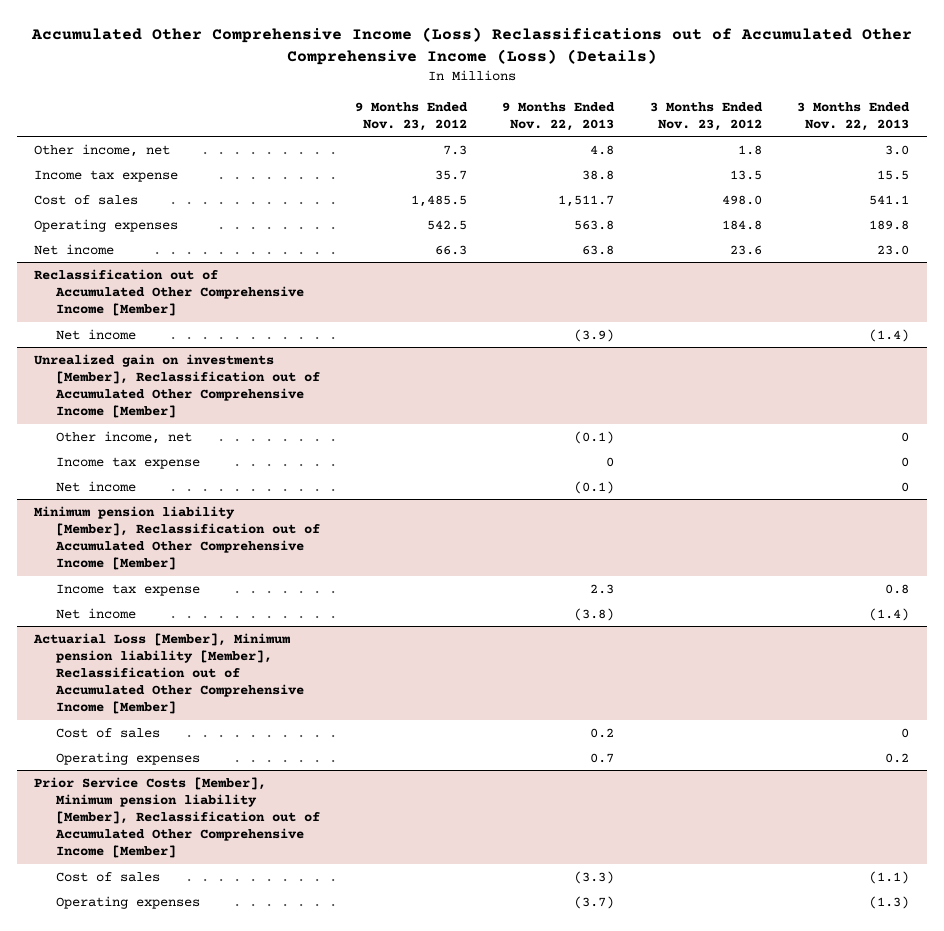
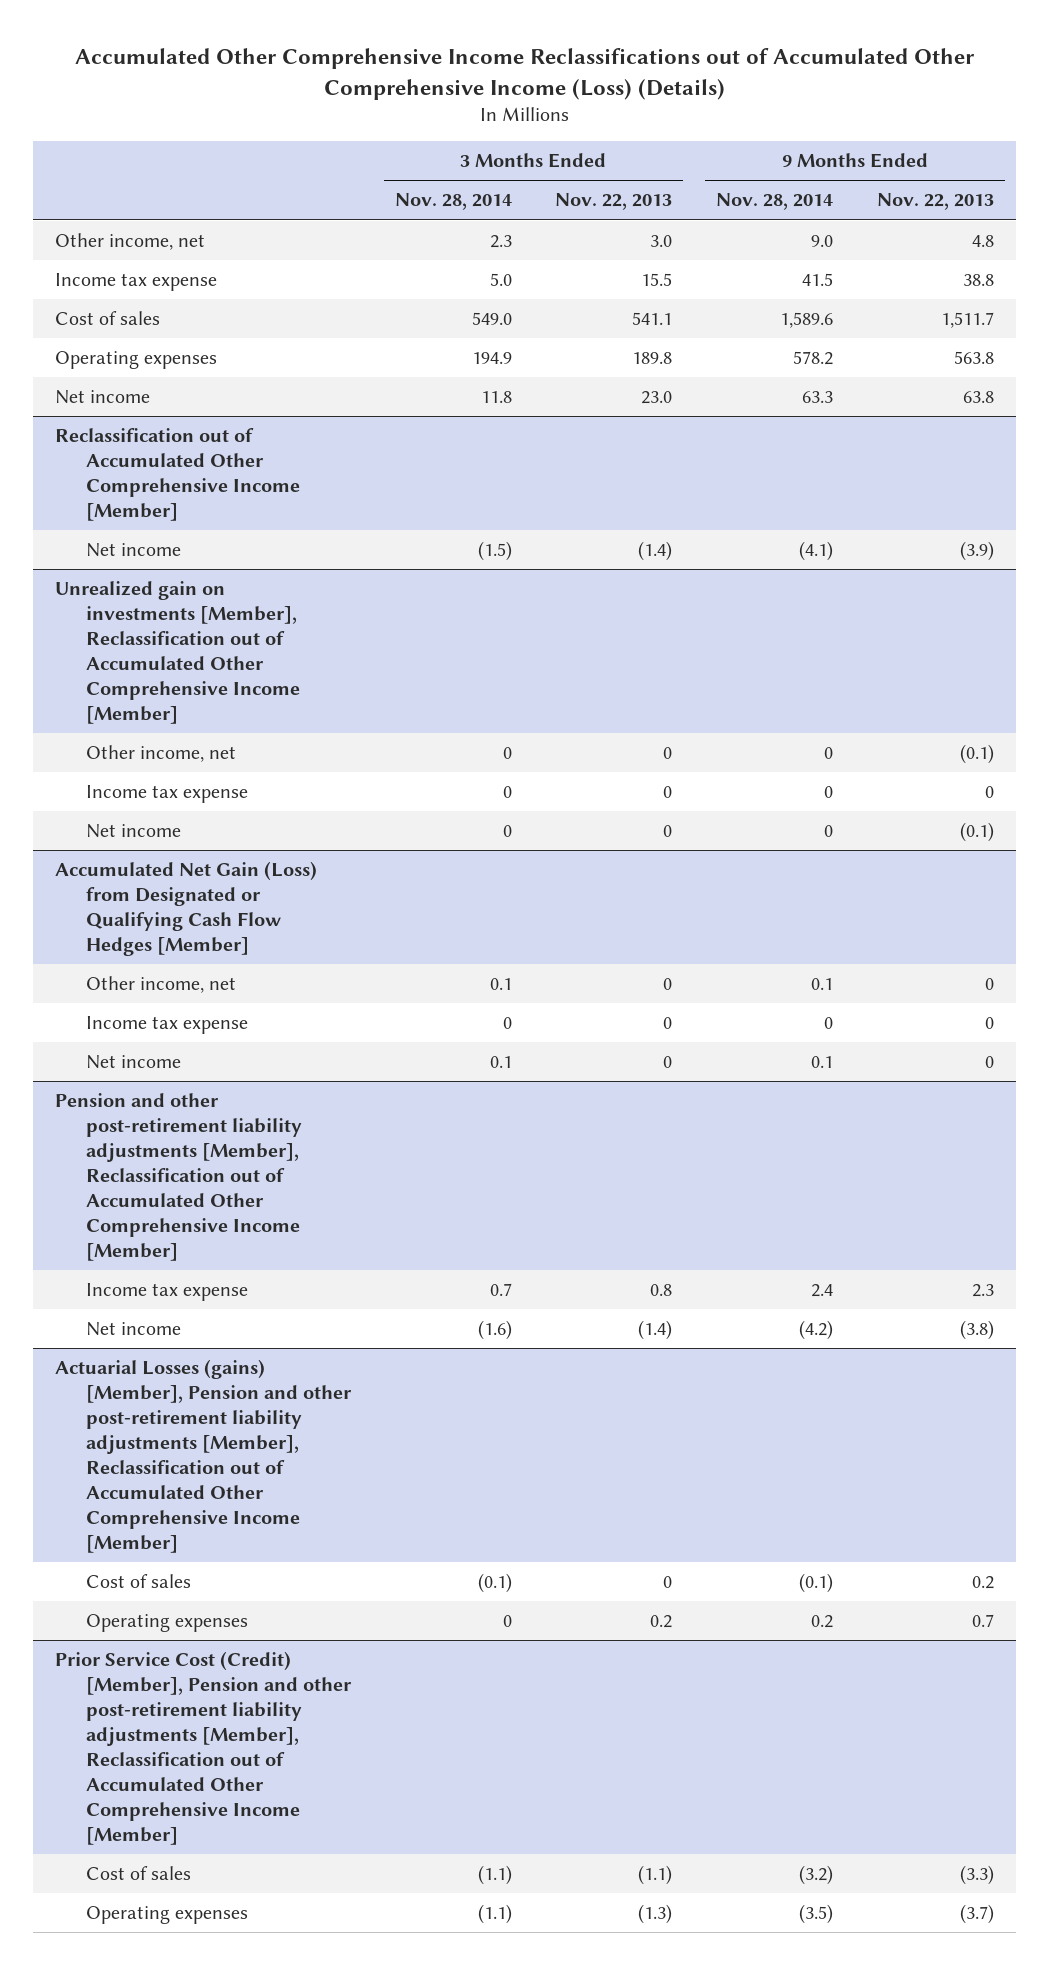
- Accumulated Other Comprehensive Income (Loss) Reclassifications out of Accumulated Other Comprehensive Income (Loss) (Details)
+ Accumulated Other Comprehensive Income Reclassifications out of Accumulated Other Comprehensive Income (Loss) (Details)
- | 9 Months Ended Nov. 23, 2012 | 9 Months Ended Nov. 22, 2013 | 3 Months Ended Nov. 23, 2012 | 3 Months Ended Nov. 22, 2013
+ | 3 Months Ended Nov. 28, 2014 | 3 Months Ended Nov. 22, 2013 | 9 Months Ended Nov. 28, 2014 | 9 Months Ended Nov. 22, 2013
- Minimum pension liability [Member], Reclassification out of Accumulated Other Comprehensive Income [Member]
+ Accumulated Net Gain (Loss) from Designated or Qualifying Cash Flow Hedges [Member]
+ Other income, net | 0.1 | 0 | 0.1 | 0
+ Income tax expense | 0 | 0 | 0 | 0
+ Net income | 0.1 | 0 | 0.1 | 0
+ Pension and other post-retirement liability adjustments [Member], Reclassification out of Accumulated Other Comprehensive Income [Member]
- Actuarial Loss [Member], Minimum pension liability [Member], Reclassification out of Accumulated Other Comprehensive Income [Member]
+ Actuarial Losses (gains) [Member], Pension and other post-retirement liability adjustments [Member], Reclassification out of Accumulated Other Comprehensive Income [Member]
- Prior Service Costs [Member], Minimum pension liability [Member], Reclassification out of Accumulated Other Comprehensive Income [Member]
+ Prior Service Cost (Credit) [Member], Pension and other post-retirement liability adjustments [Member], Reclassification out of Accumulated Other Comprehensive Income [Member]

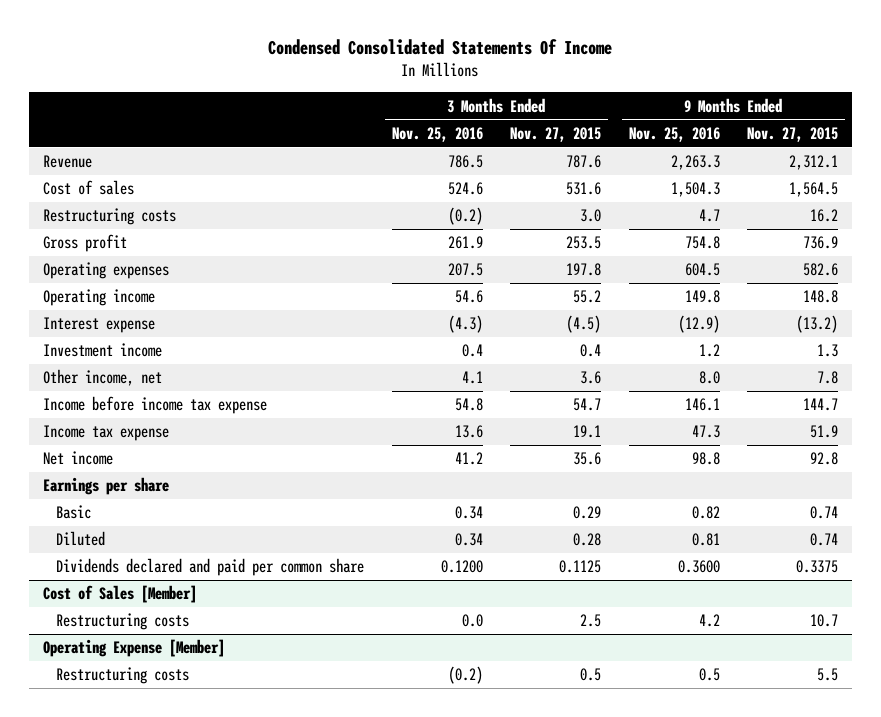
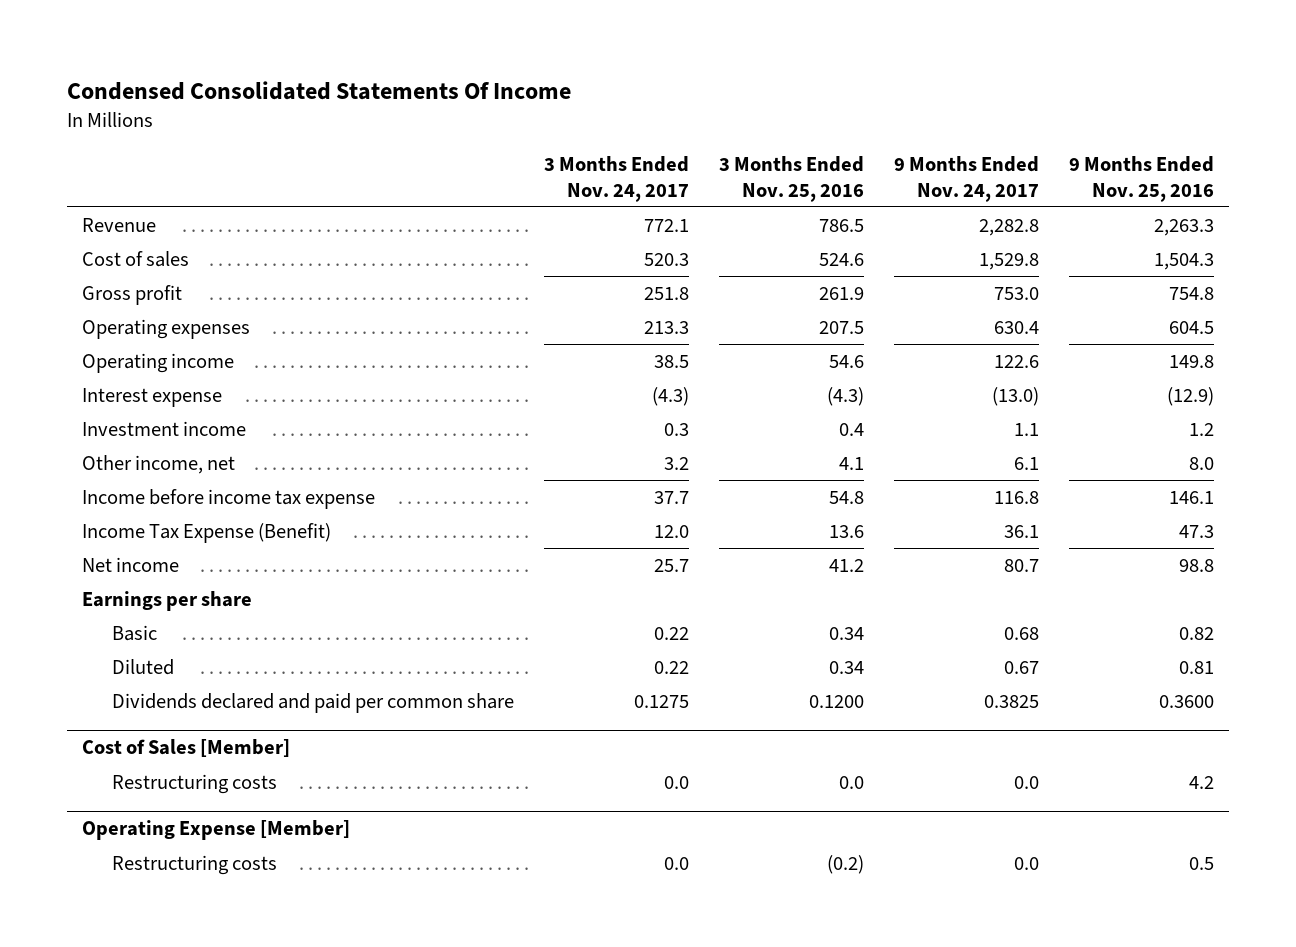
- | 3 Months Ended Nov. 25, 2016 | 3 Months Ended Nov. 27, 2015 | 9 Months Ended Nov. 25, 2016 | 9 Months Ended Nov. 27, 2015
+ | 3 Months Ended Nov. 24, 2017 | 3 Months Ended Nov. 25, 2016 | 9 Months Ended Nov. 24, 2017 | 9 Months Ended Nov. 25, 2016
- Restructuring costs | (0.2) | 3.0 | 4.7 | 16.2
- Income tax expense | 13.6 | 19.1 | 47.3 | 51.9
+ Income Tax Expense (Benefit) | 12.0 | 13.6 | 36.1 | 47.3

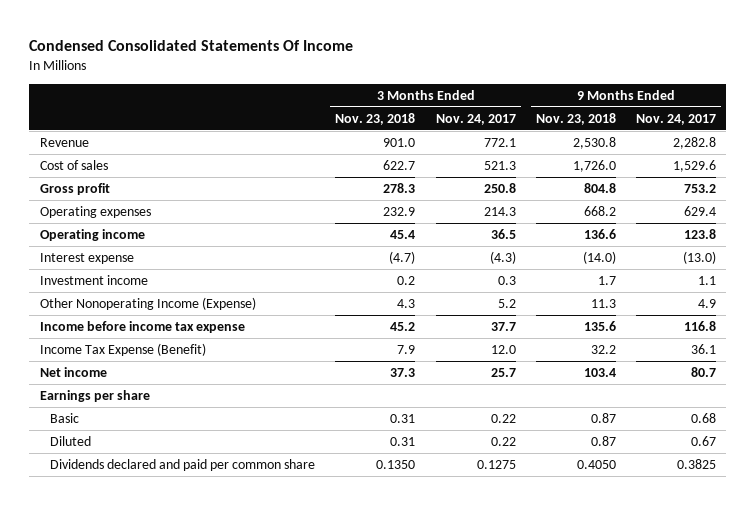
- | 3 Months Ended Nov. 24, 2017 | 3 Months Ended Nov. 25, 2016 | 9 Months Ended Nov. 24, 2017 | 9 Months Ended Nov. 25, 2016
+ | 3 Months Ended Nov. 23, 2018 | 3 Months Ended Nov. 24, 2017 | 9 Months Ended Nov. 23, 2018 | 9 Months Ended Nov. 24, 2017
- Cost of sales | 520.3 | 524.6 | 1,529.8 | 1,504.3
- Gross profit | 251.8 | 261.9 | 753.0 | 754.8
- Operating expenses | 213.3 | 207.5 | 630.4 | 604.5
- Operating income | 38.5 | 54.6 | 122.6 | 149.8
+ Cost of sales | 622.7 | 521.3 | 1,726.0 | 1,529.6
+ Gross profit | 278.3 | 250.8 | 804.8 | 753.2
+ Operating expenses | 232.9 | 214.3 | 668.2 | 629.4
+ Operating income | 45.4 | 36.5 | 136.6 | 123.8
- Other income, net | 3.2 | 4.1 | 6.1 | 8.0
+ Other Nonoperating Income (Expense) | 4.3 | 5.2 | 11.3 | 4.9
- Cost of Sales [Member]
- Restructuring costs | 0.0 | 0.0 | 0.0 | 4.2
- Operating Expense [Member]
- Restructuring costs | 0.0 | (0.2) | 0.0 | 0.5

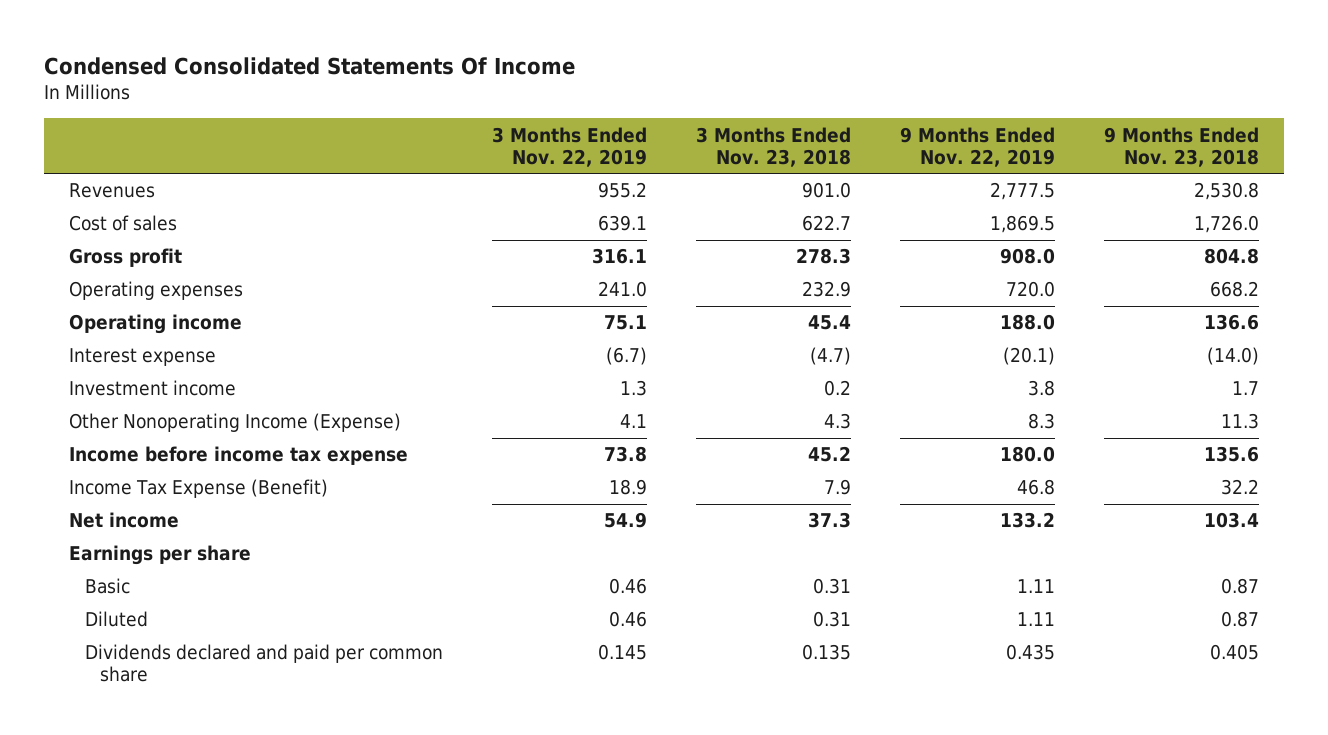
- | 3 Months Ended Nov. 23, 2018 | 3 Months Ended Nov. 24, 2017 | 9 Months Ended Nov. 23, 2018 | 9 Months Ended Nov. 24, 2017
+ | 3 Months Ended Nov. 22, 2019 | 3 Months Ended Nov. 23, 2018 | 9 Months Ended Nov. 22, 2019 | 9 Months Ended Nov. 23, 2018
- Revenue | 901.0 | 772.1 | 2,530.8 | 2,282.8
+ Revenues | 955.2 | 901.0 | 2,777.5 | 2,530.8
- Dividends declared and paid per common share | 0.1350 | 0.1275 | 0.4050 | 0.3825
+ Dividends declared and paid per common share | 0.145 | 0.135 | 0.435 | 0.405

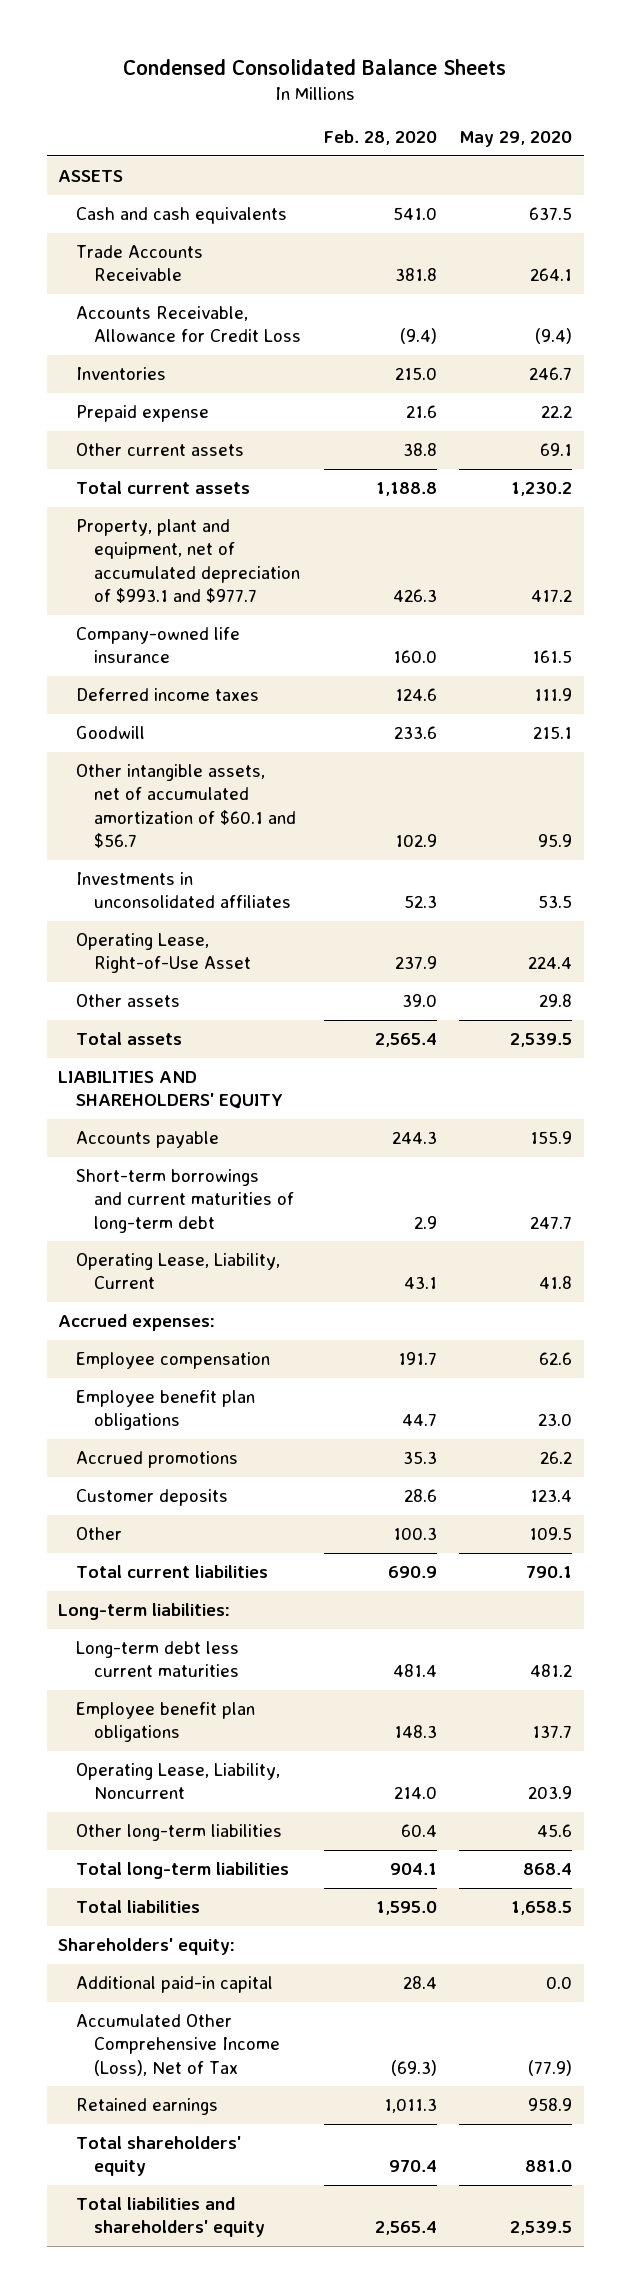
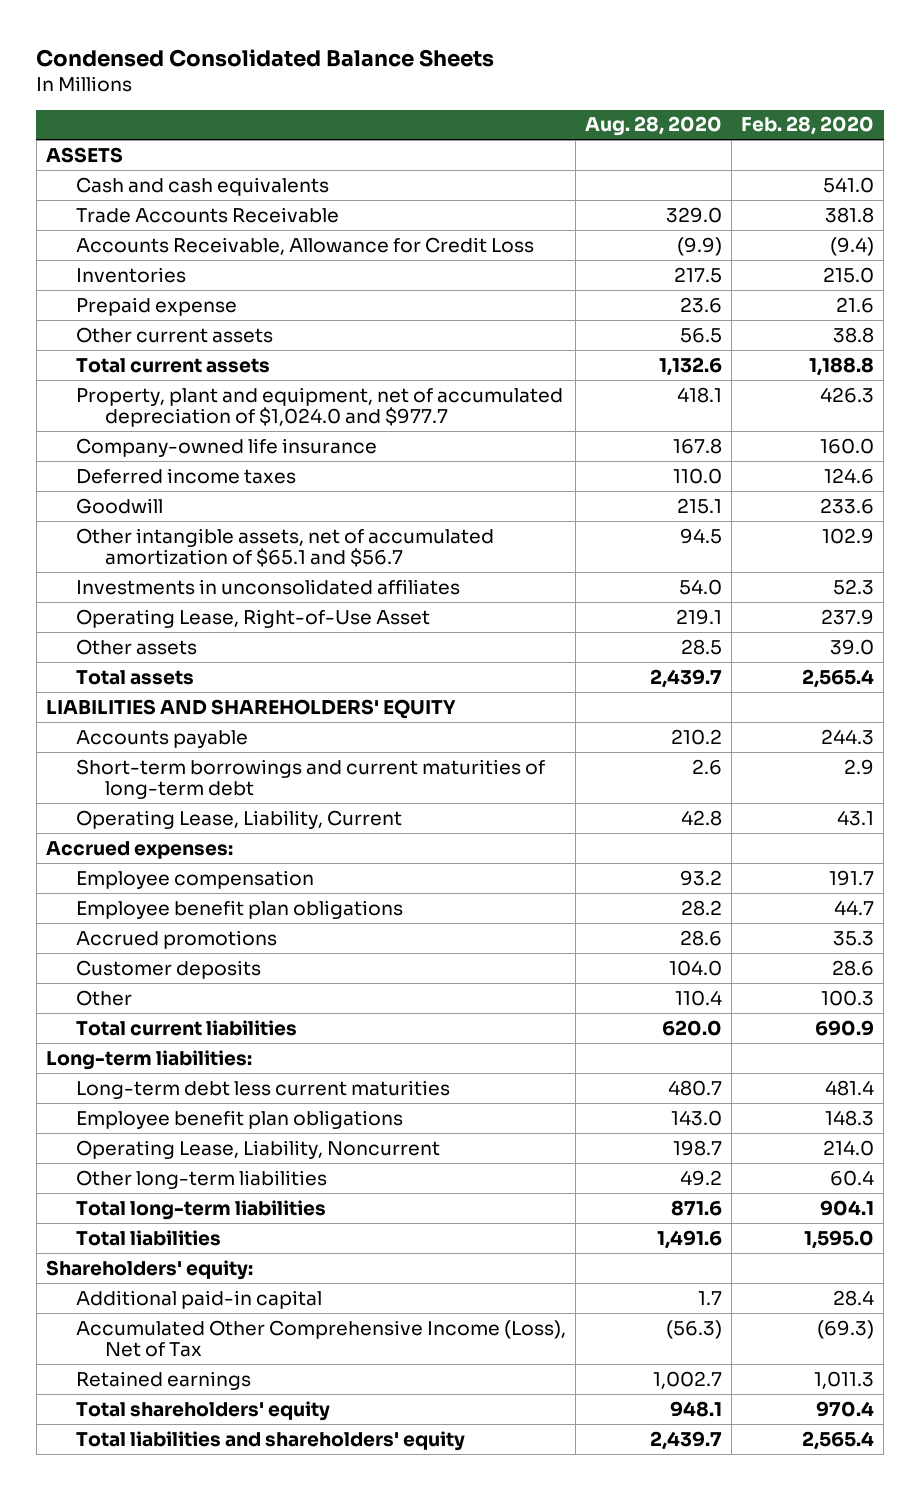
- | Feb. 28, 2020 | May 29, 2020
+ | Aug. 28, 2020 | Feb. 28, 2020
- Property, plant and equipment, net of accumulated depreciation of $993.1 and $977.7 | 426.3 | 417.2
+ Property, plant and equipment, net of accumulated depreciation of $1,024.0 and $977.7 | 418.1 | 426.3
- Other intangible assets, net of accumulated amortization of $60.1 and $56.7 | 102.9 | 95.9
+ Other intangible assets, net of accumulated amortization of $65.1 and $56.7 | 94.5 | 102.9

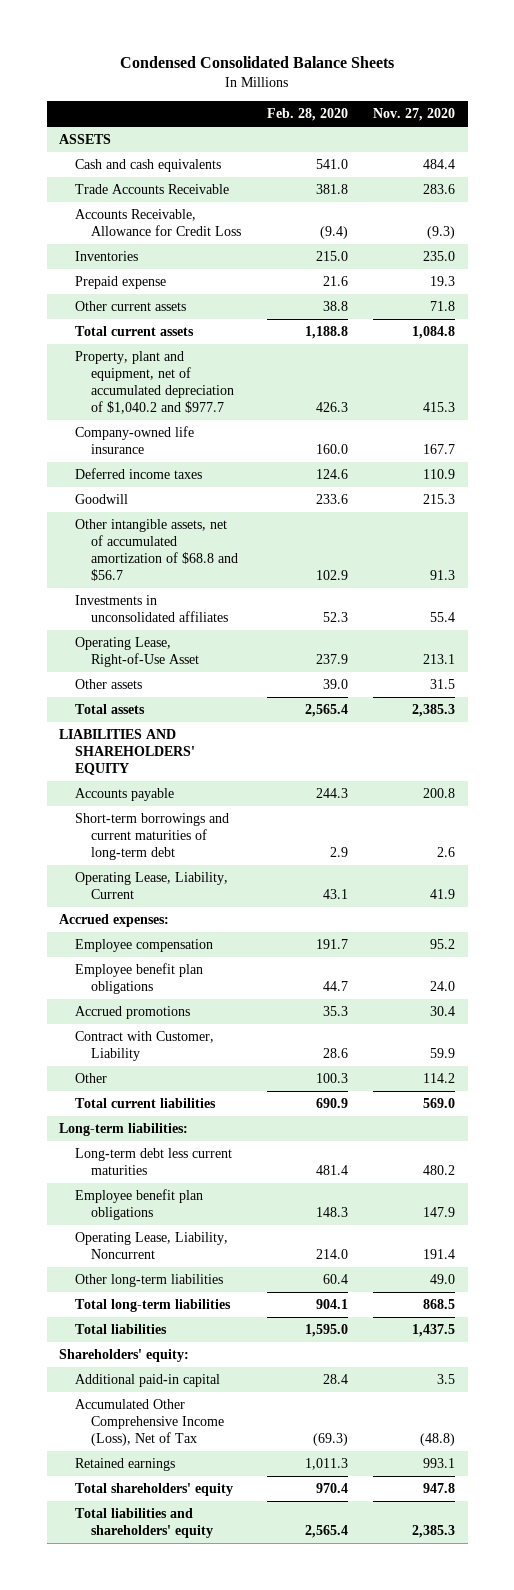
- | Aug. 28, 2020 | Feb. 28, 2020
+ | Feb. 28, 2020 | Nov. 27, 2020
- Property, plant and equipment, net of accumulated depreciation of $1,024.0 and $977.7 | 418.1 | 426.3
+ Property, plant and equipment, net of accumulated depreciation of $1,040.2 and $977.7 | 426.3 | 415.3
- Other intangible assets, net of accumulated amortization of $65.1 and $56.7 | 94.5 | 102.9
+ Other intangible assets, net of accumulated amortization of $68.8 and $56.7 | 102.9 | 91.3
- Customer deposits | 104.0 | 28.6
+ Contract with Customer, Liability | 28.6 | 59.9

